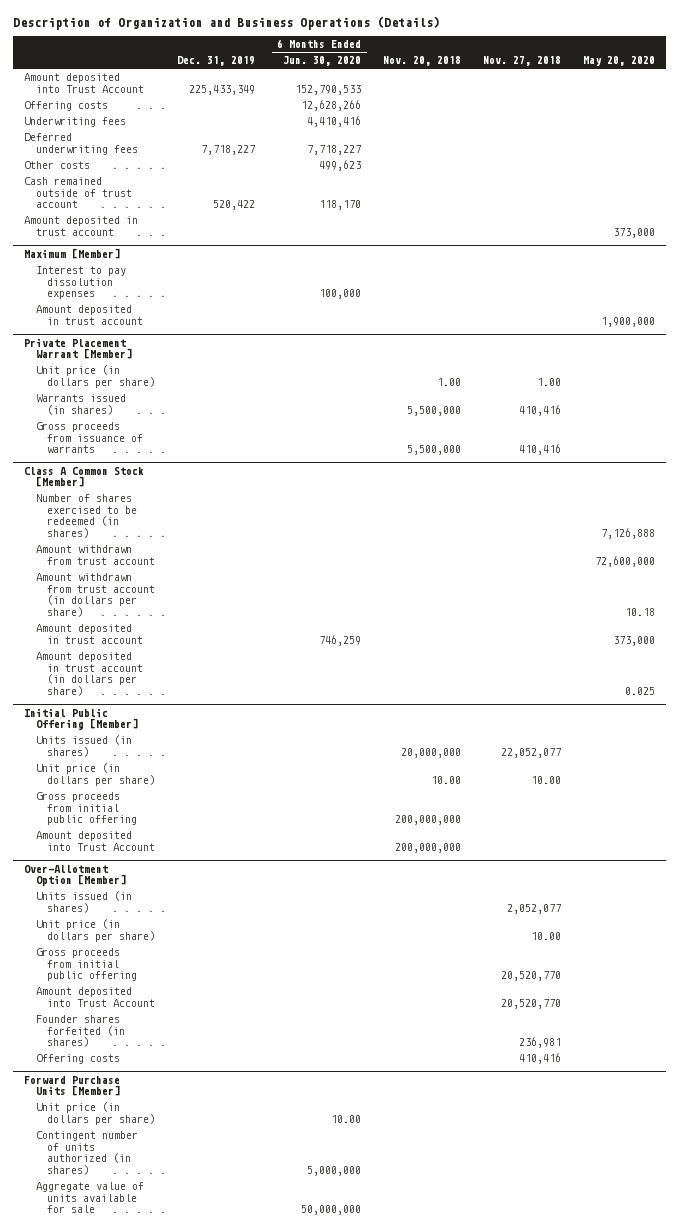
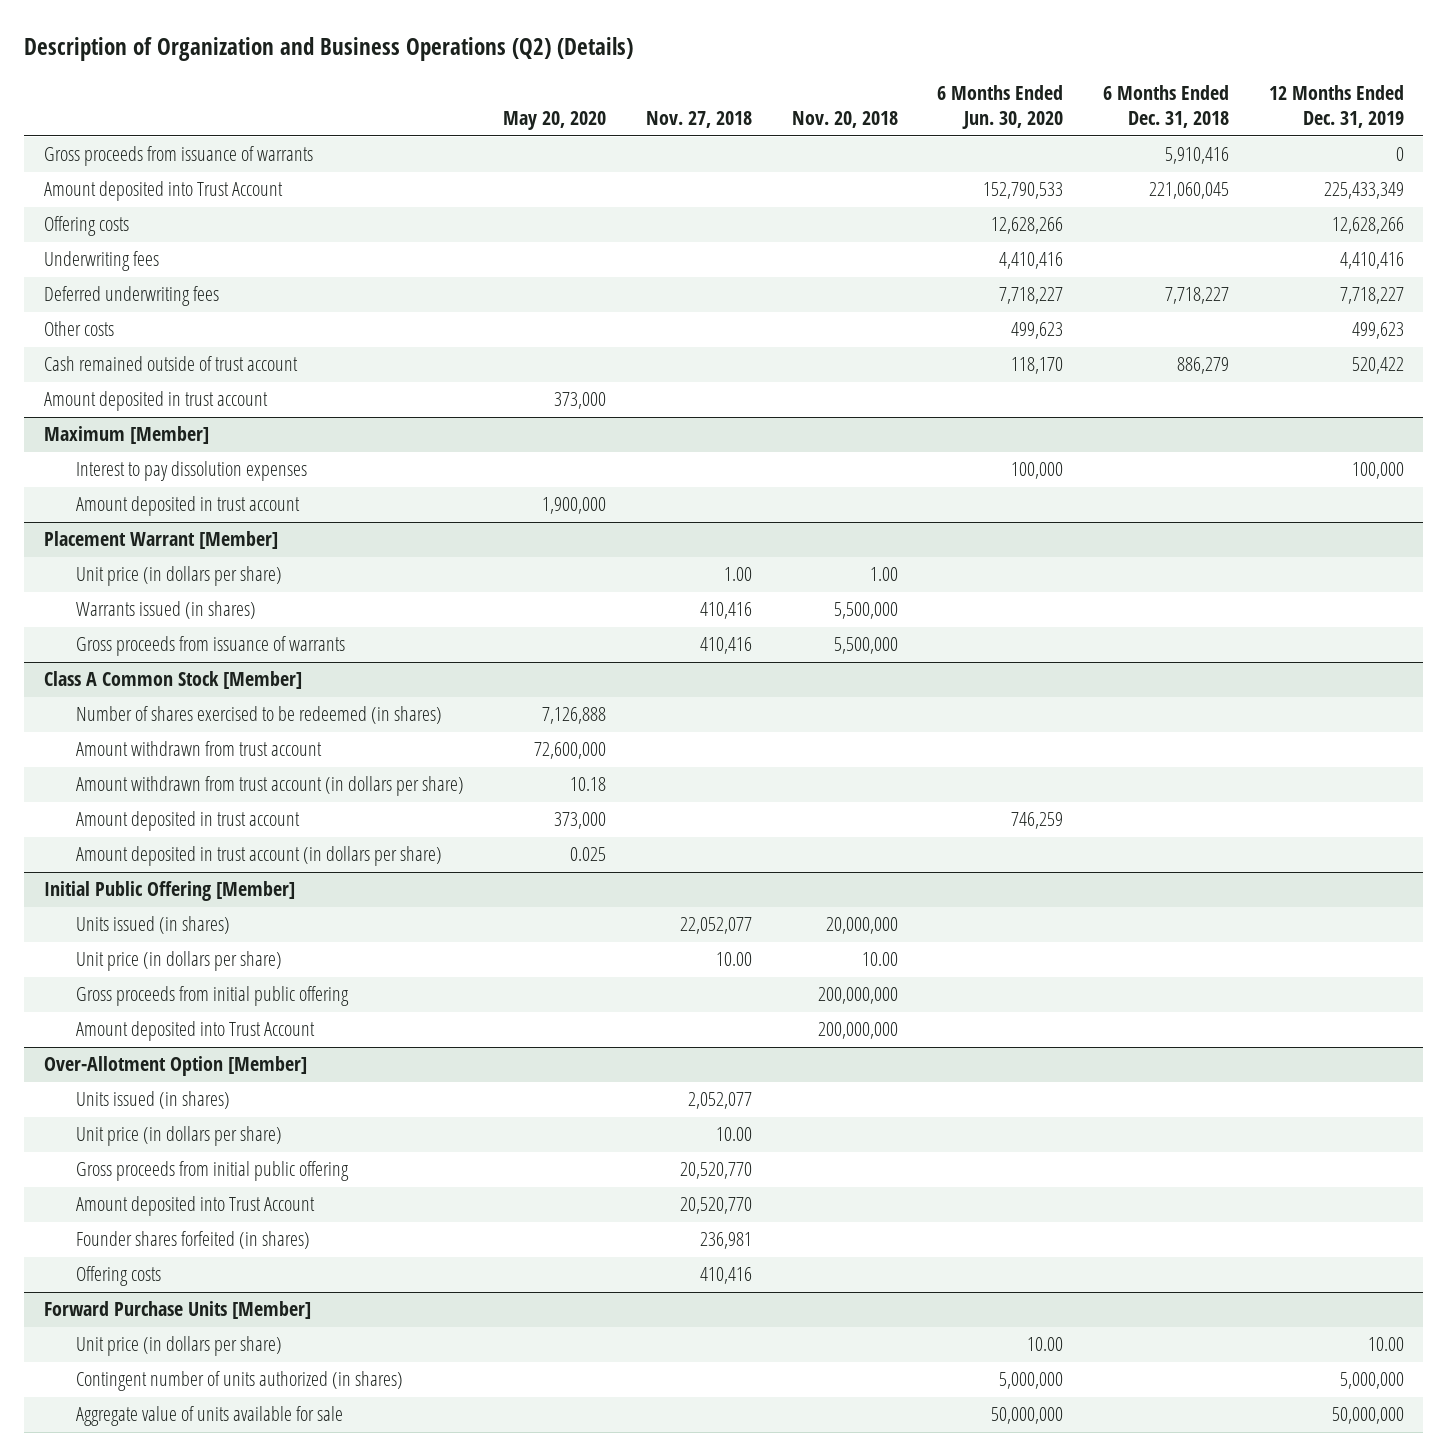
- Description of Organization and Business Operations (Details)
+ Description of Organization and Business Operations (Q2) (Details)
- | Dec. 31, 2019 | 6 Months Ended Jun. 30, 2020 | Nov. 20, 2018 | Nov. 27, 2018 | May 20, 2020
+ | May 20, 2020 | Nov. 27, 2018 | Nov. 20, 2018 | 6 Months Ended Jun. 30, 2020 | 6 Months Ended Dec. 31, 2018 | 12 Months Ended Dec. 31, 2019
+ Gross proceeds from issuance of warrants | | | | | 5,910,416 | 0
- Private Placement Warrant [Member]
+ Placement Warrant [Member]

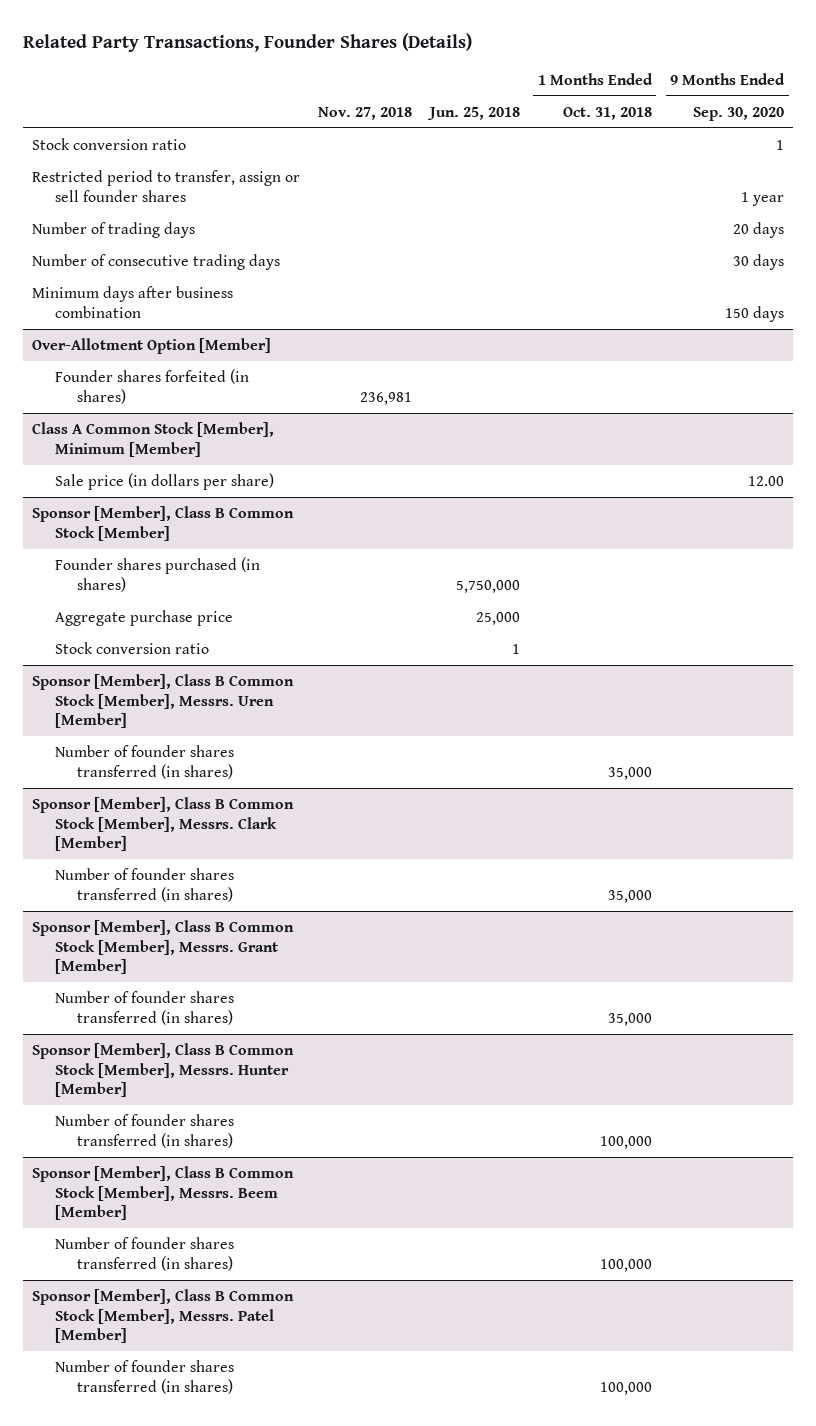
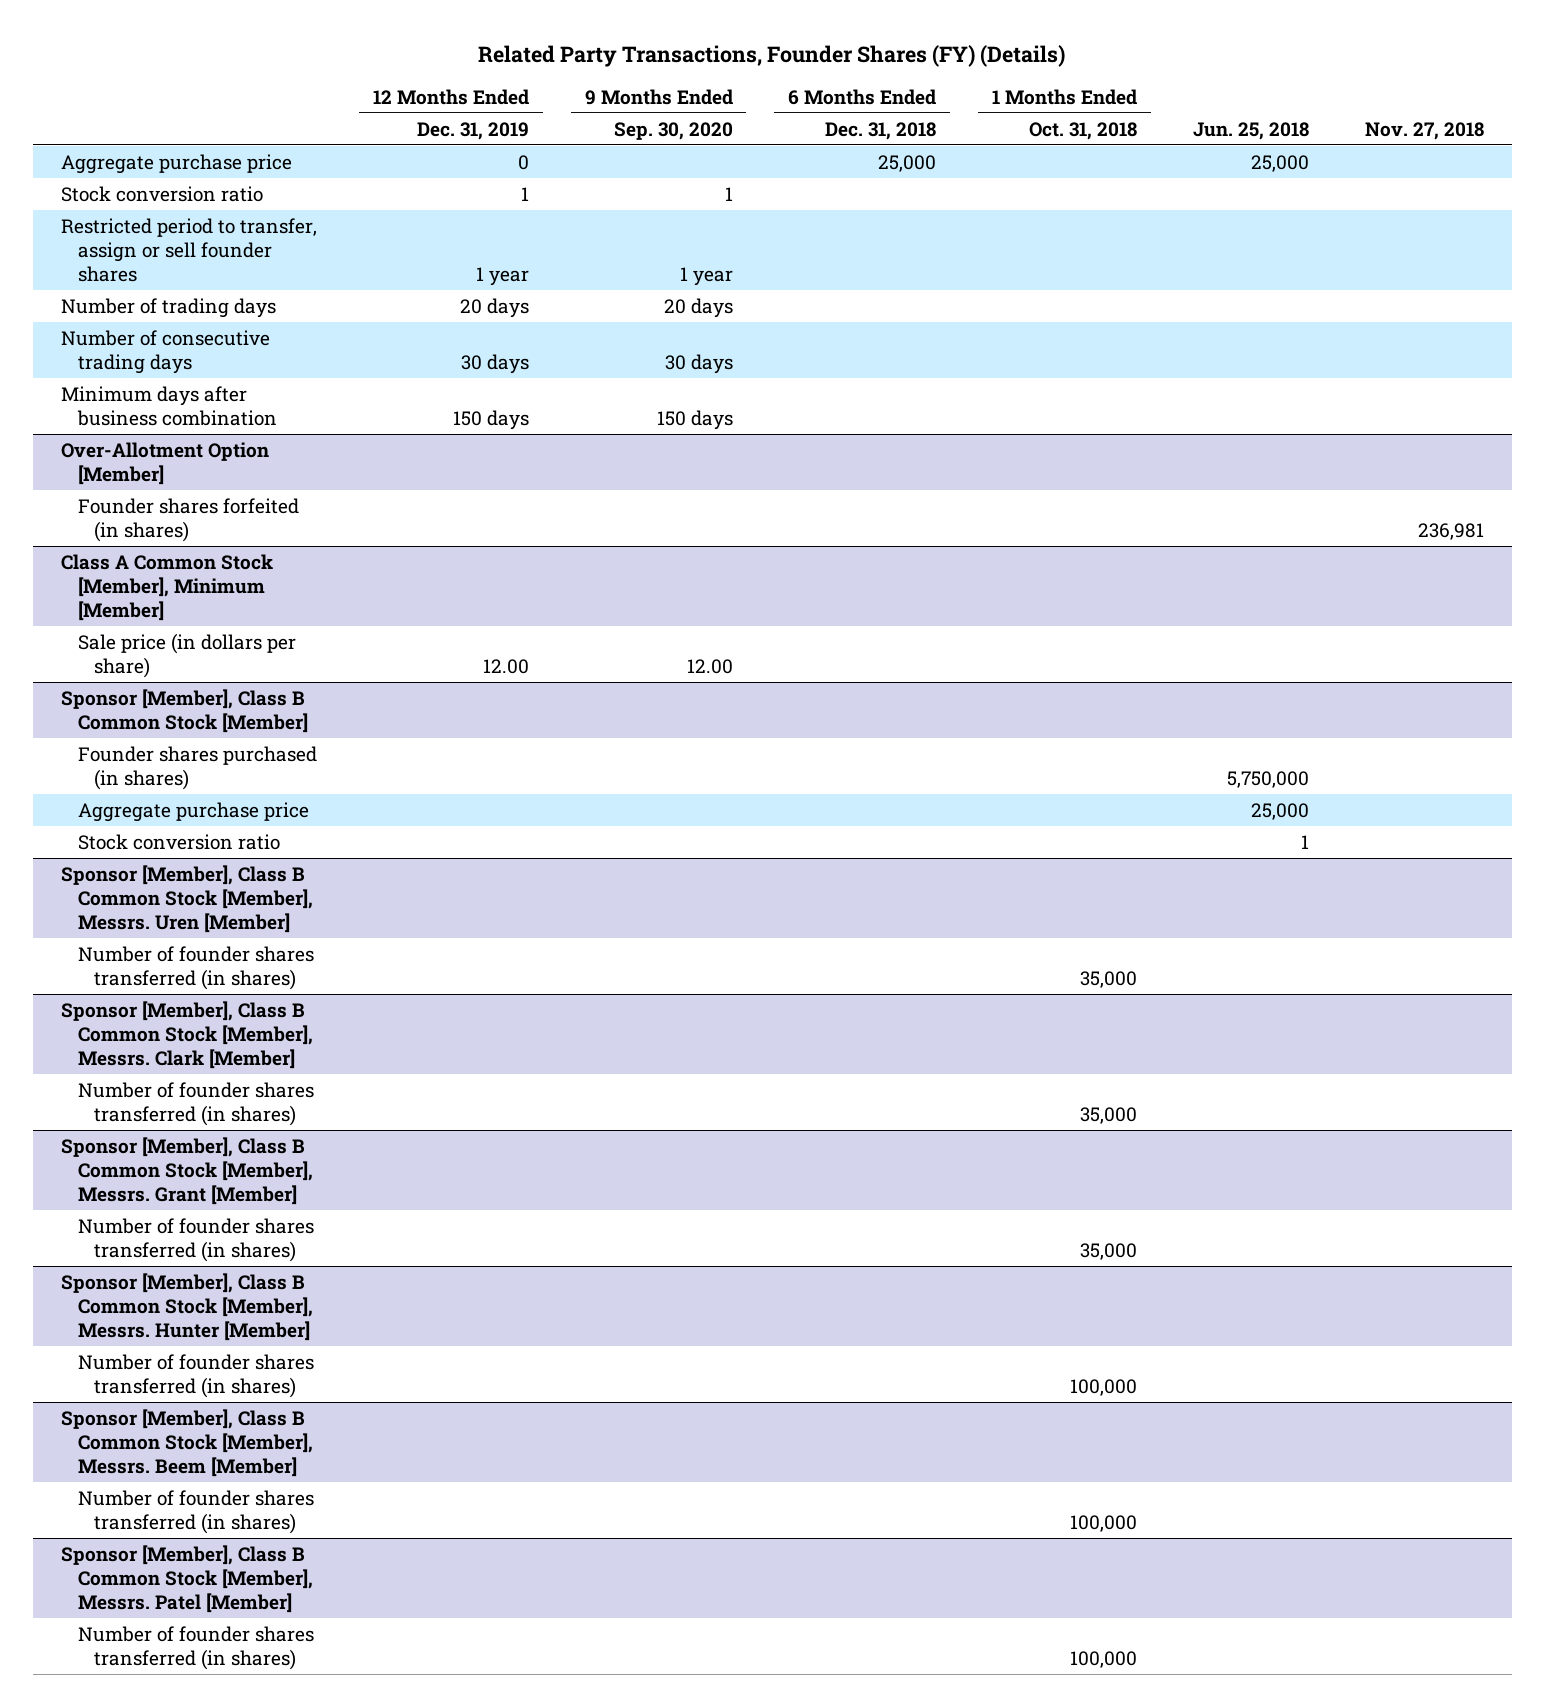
- Related Party Transactions, Founder Shares (Details)
+ Related Party Transactions, Founder Shares (FY) (Details)
- | Nov. 27, 2018 | Jun. 25, 2018 | 1 Months Ended Oct. 31, 2018 | 9 Months Ended Sep. 30, 2020
+ | 12 Months Ended Dec. 31, 2019 | 9 Months Ended Sep. 30, 2020 | 6 Months Ended Dec. 31, 2018 | 1 Months Ended Oct. 31, 2018 | Jun. 25, 2018 | Nov. 27, 2018
+ Aggregate purchase price | 0 | | 25,000 | | 25,000 |

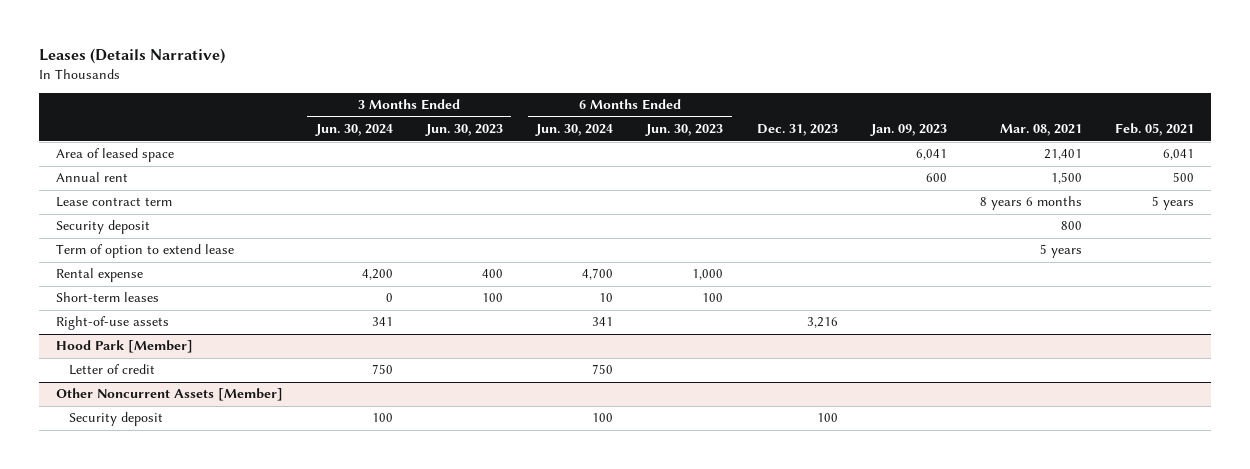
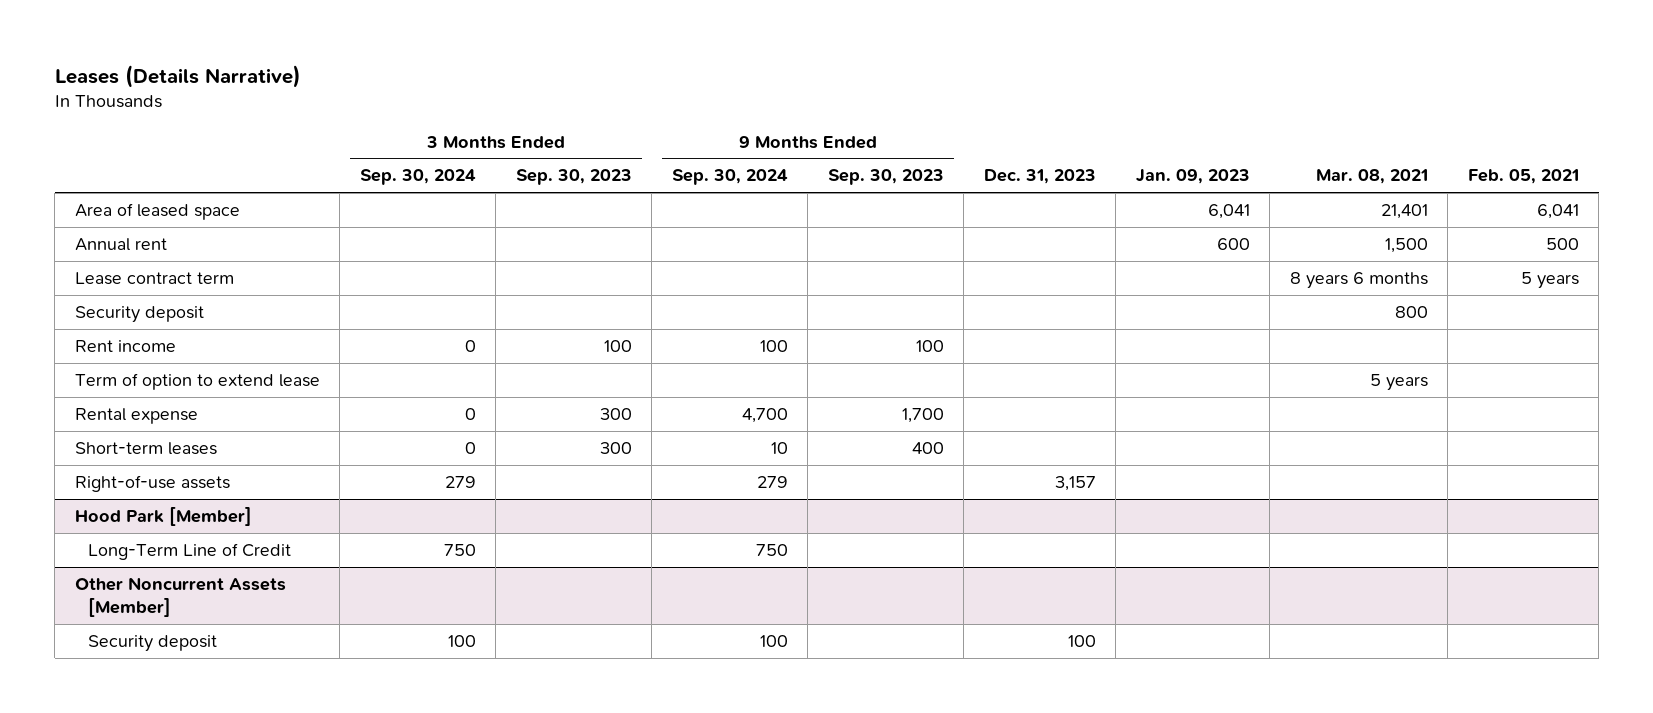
- | 3 Months Ended Jun. 30, 2024 | 3 Months Ended Jun. 30, 2023 | 6 Months Ended Jun. 30, 2024 | 6 Months Ended Jun. 30, 2023 | Dec. 31, 2023 | Jan. 09, 2023 | Mar. 08, 2021 | Feb. 05, 2021
+ | 3 Months Ended Sep. 30, 2024 | 3 Months Ended Sep. 30, 2023 | 9 Months Ended Sep. 30, 2024 | 9 Months Ended Sep. 30, 2023 | Dec. 31, 2023 | Jan. 09, 2023 | Mar. 08, 2021 | Feb. 05, 2021
+ Rent income | 0 | 100 | 100 | 100 | | | |
- Right-of-use assets | 341 | | 341 | | 3,216 | | |
+ Right-of-use assets | 279 | | 279 | | 3,157 | | |
@ Hood Park [Member]
- Letter of credit | 750 | | 750 | | | | |
+ Long-Term Line of Credit | 750 | | 750 | | | | |

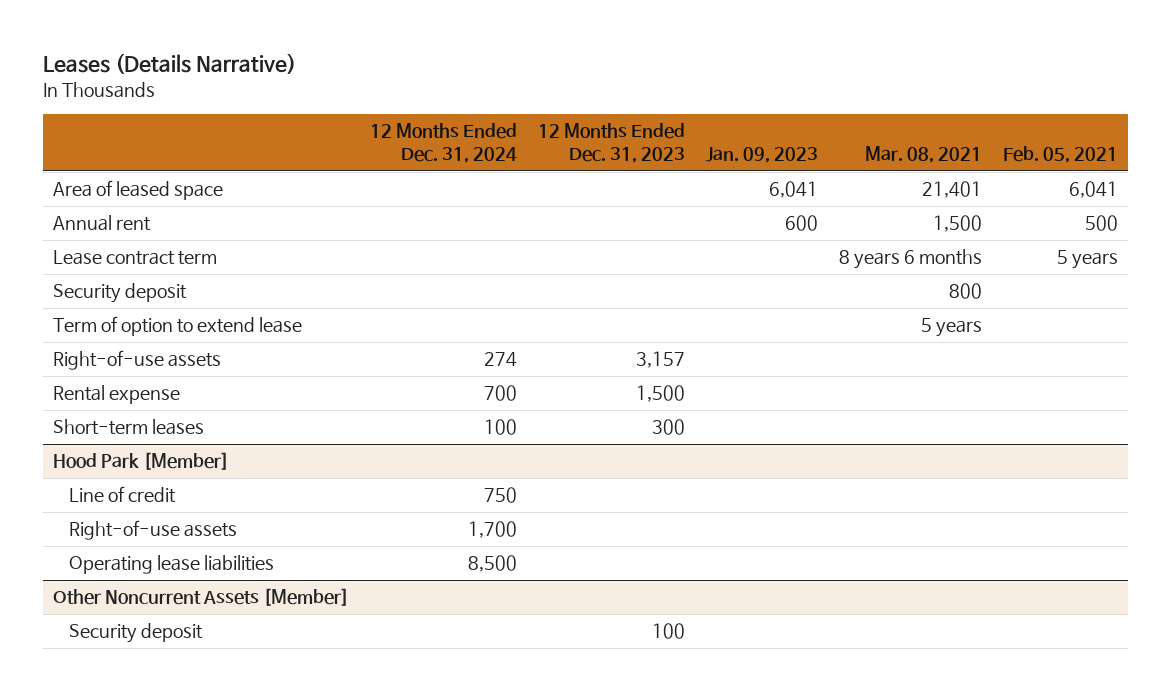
- | 3 Months Ended Sep. 30, 2024 | 3 Months Ended Sep. 30, 2023 | 9 Months Ended Sep. 30, 2024 | 9 Months Ended Sep. 30, 2023 | Dec. 31, 2023 | Jan. 09, 2023 | Mar. 08, 2021 | Feb. 05, 2021
+ | 12 Months Ended Dec. 31, 2024 | 12 Months Ended Dec. 31, 2023 | Jan. 09, 2023 | Mar. 08, 2021 | Feb. 05, 2021
- Rent income | 0 | 100 | 100 | 100 | | | |
moved up: Right-of-use assets | 274 | 3,157 | | |
@ Hood Park [Member]
- Long-Term Line of Credit | 750 | | 750 | | | | |
+ Line of credit | 750 | | | |
+ Right-of-use assets | 1,700 | | | |
+ Operating lease liabilities | 8,500 | | | |

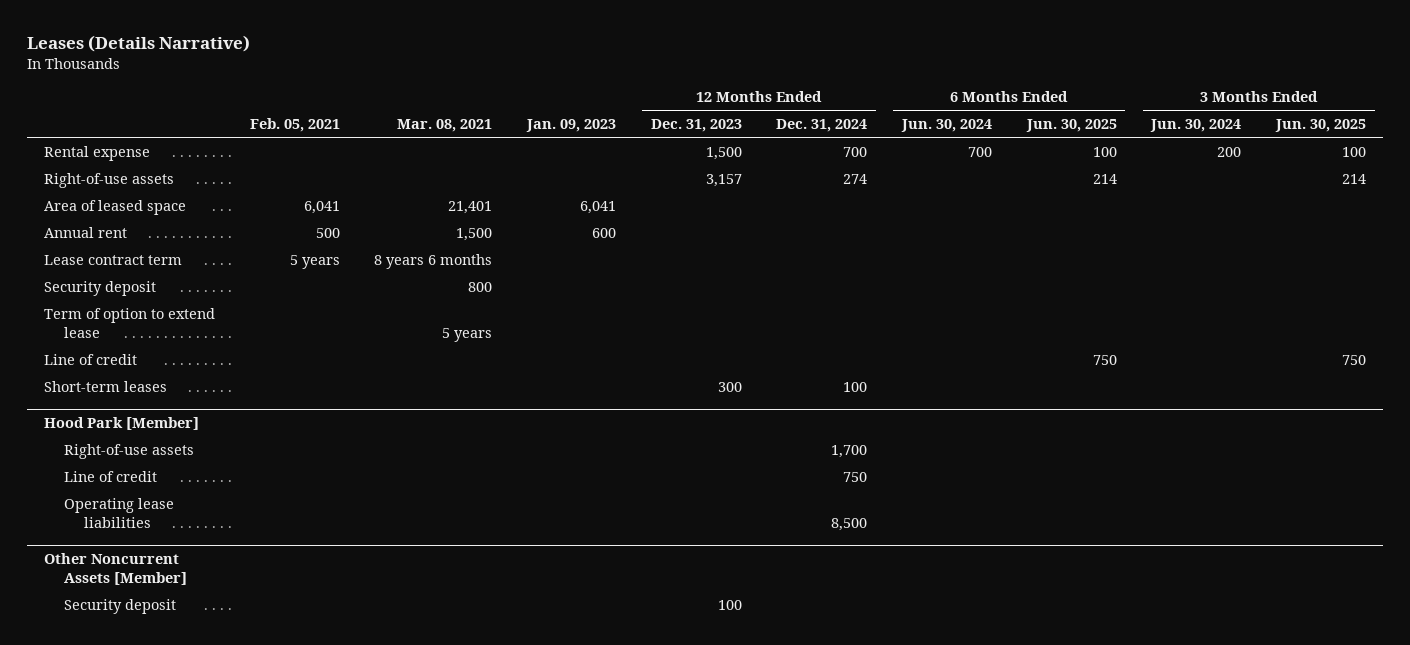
- | 12 Months Ended Dec. 31, 2024 | 12 Months Ended Dec. 31, 2023 | Jan. 09, 2023 | Mar. 08, 2021 | Feb. 05, 2021
+ | Feb. 05, 2021 | Mar. 08, 2021 | Jan. 09, 2023 | 12 Months Ended Dec. 31, 2023 | 12 Months Ended Dec. 31, 2024 | 6 Months Ended Jun. 30, 2024 | 6 Months Ended Jun. 30, 2025 | 3 Months Ended Jun. 30, 2024 | 3 Months Ended Jun. 30, 2025
moved up: Rental expense | | | | 1,500 | 700 | 700 | 100 | 200 | 100
moved up: Right-of-use assets | | | | 3,157 | 274 | | 214 | | 214
+ Line of credit | | | | | | | 750 | | 750
@ Hood Park [Member]
moved down: Line of credit | | | | | 750 | | | |

